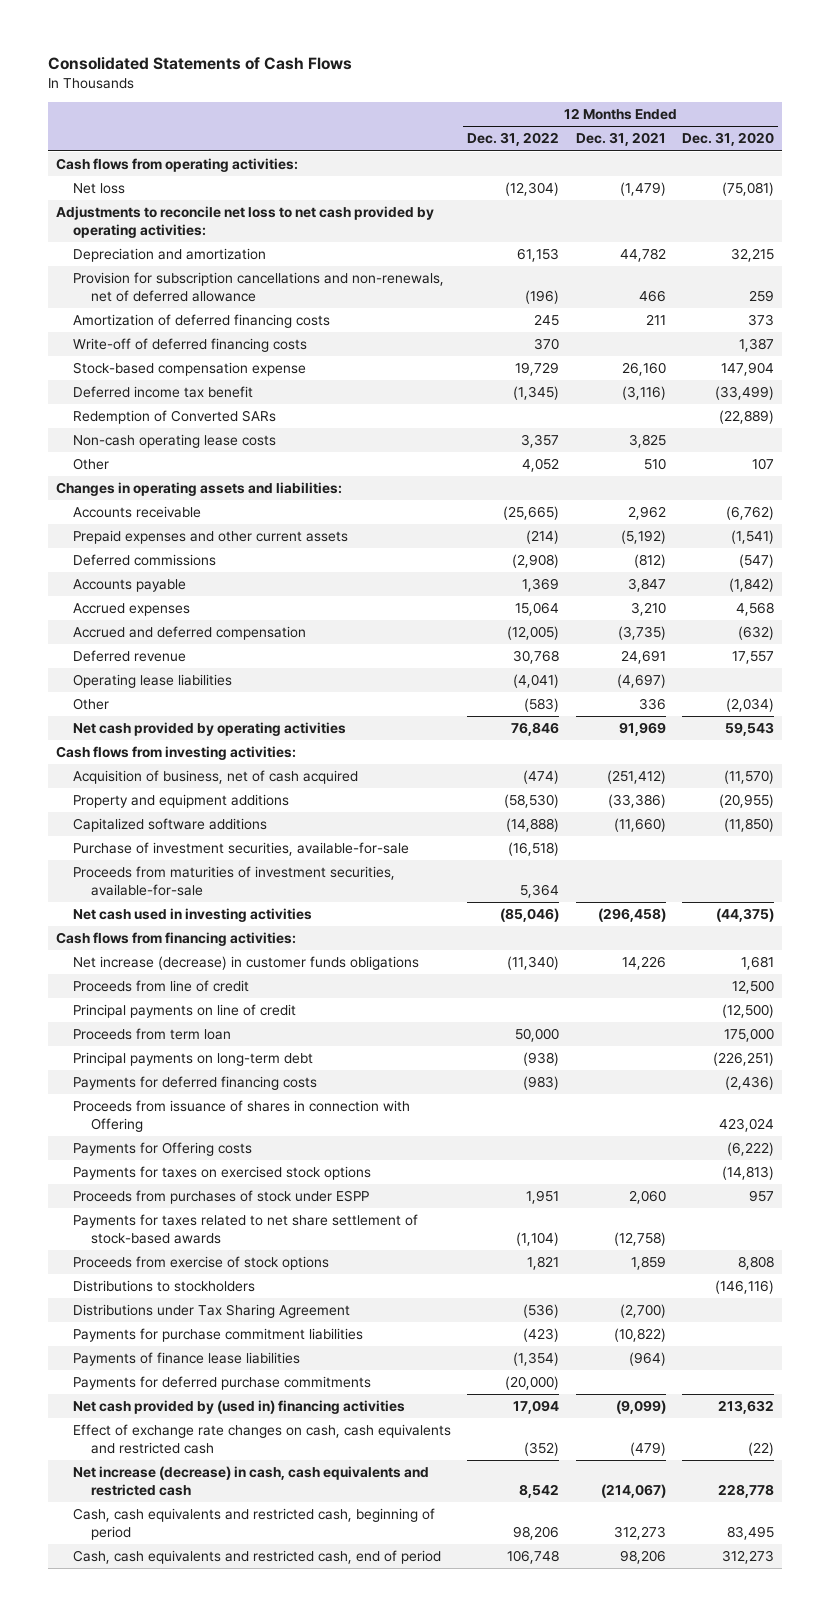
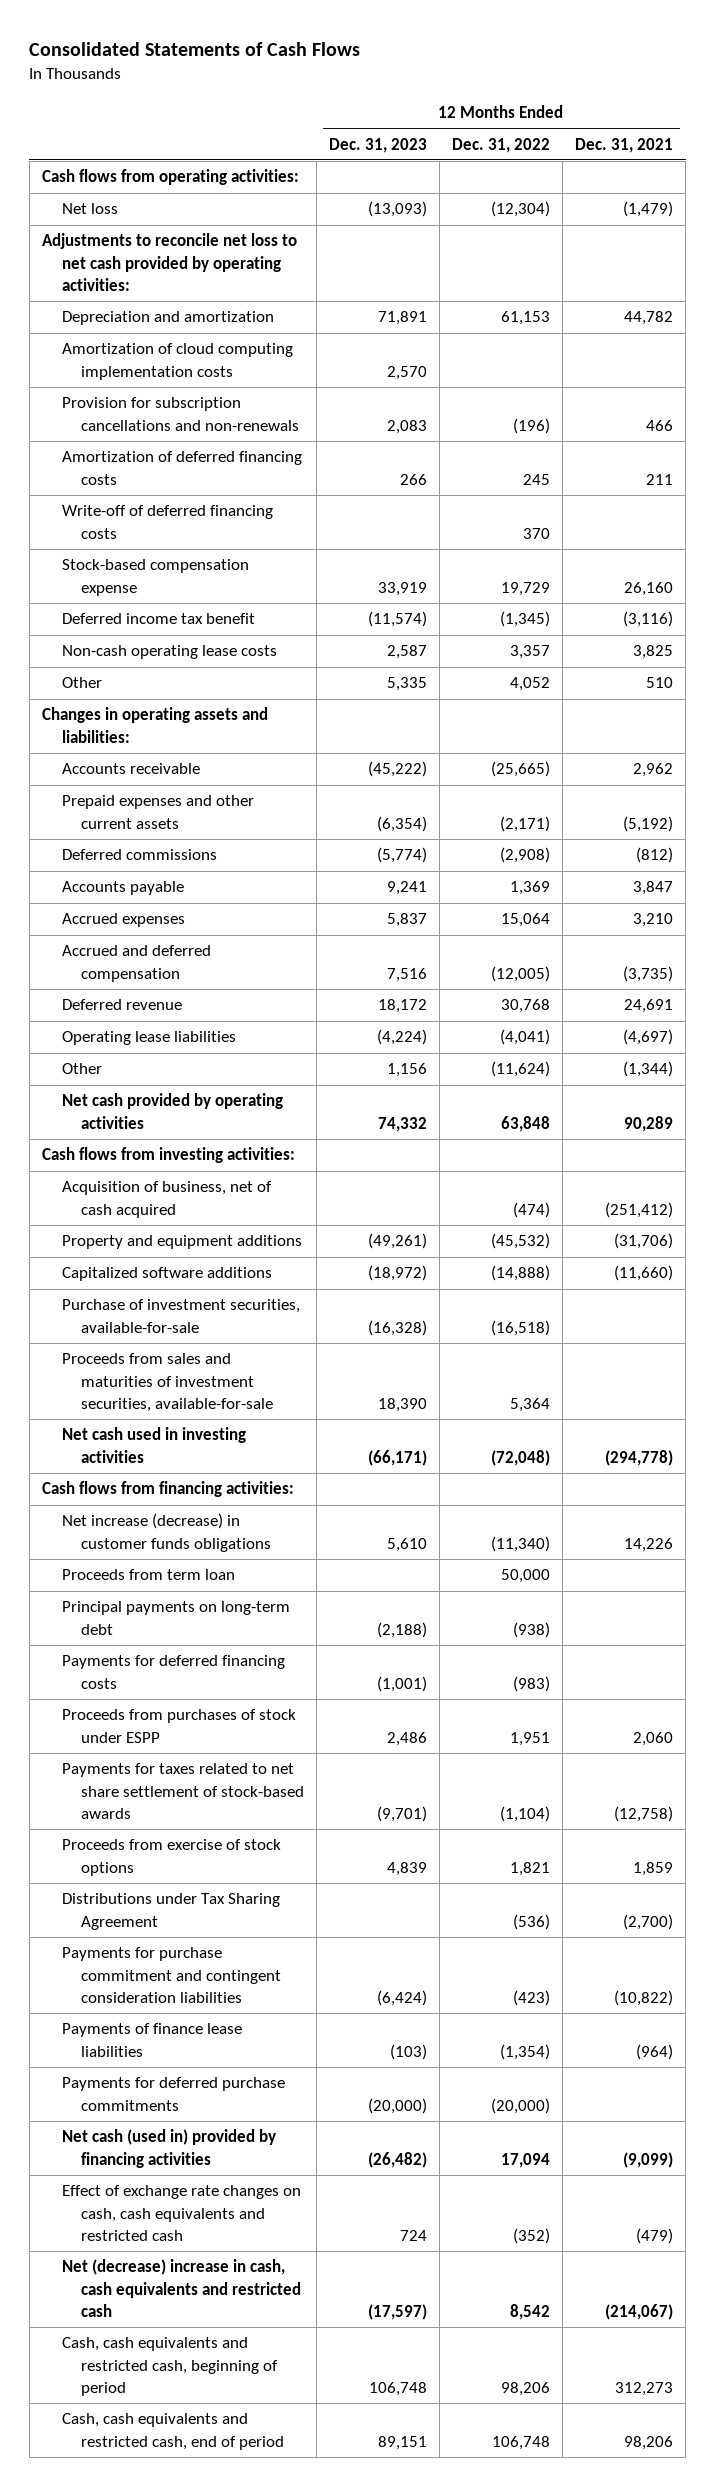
- | 12 Months Ended Dec. 31, 2022 | 12 Months Ended Dec. 31, 2021 | 12 Months Ended Dec. 31, 2020
+ | 12 Months Ended Dec. 31, 2023 | 12 Months Ended Dec. 31, 2022 | 12 Months Ended Dec. 31, 2021
- Provision for subscription cancellations and non-renewals, net of deferred allowance | (196) | 466 | 259
+ Amortization of cloud computing implementation costs | 2,570 | |
+ Provision for subscription cancellations and non-renewals | 2,083 | (196) | 466
- Redemption of Converted SARs | | | (22,889)
- Prepaid expenses and other current assets | (214) | (5,192) | (1,541)
+ Prepaid expenses and other current assets | (6,354) | (2,171) | (5,192)
- Other | (583) | 336 | (2,034)
- Net cash provided by operating activities | 76,846 | 91,969 | 59,543
+ Other | 1,156 | (11,624) | (1,344)
+ Net cash provided by operating activities | 74,332 | 63,848 | 90,289
- Property and equipment additions | (58,530) | (33,386) | (20,955)
+ Property and equipment additions | (49,261) | (45,532) | (31,706)
- Proceeds from maturities of investment securities, available-for-sale | 5,364 | |
- Net cash used in investing activities | (85,046) | (296,458) | (44,375)
+ Proceeds from sales and maturities of investment securities, available-for-sale | 18,390 | 5,364 |
+ Net cash used in investing activities | (66,171) | (72,048) | (294,778)
- Proceeds from line of credit | | | 12,500
- Principal payments on line of credit | | | (12,500)
- Proceeds from issuance of shares in connection with Offering | | | 423,024
- Payments for Offering costs | | | (6,222)
- Payments for taxes on exercised stock options | | | (14,813)
- Distributions to stockholders | | | (146,116)
- Payments for purchase commitment liabilities | (423) | (10,822) |
+ Payments for purchase commitment and contingent consideration liabilities | (6,424) | (423) | (10,822)
- Net cash provided by (used in) financing activities | 17,094 | (9,099) | 213,632
+ Net cash (used in) provided by financing activities | (26,482) | 17,094 | (9,099)
- Net increase (decrease) in cash, cash equivalents and restricted cash | 8,542 | (214,067) | 228,778
+ Net (decrease) increase in cash, cash equivalents and restricted cash | (17,597) | 8,542 | (214,067)

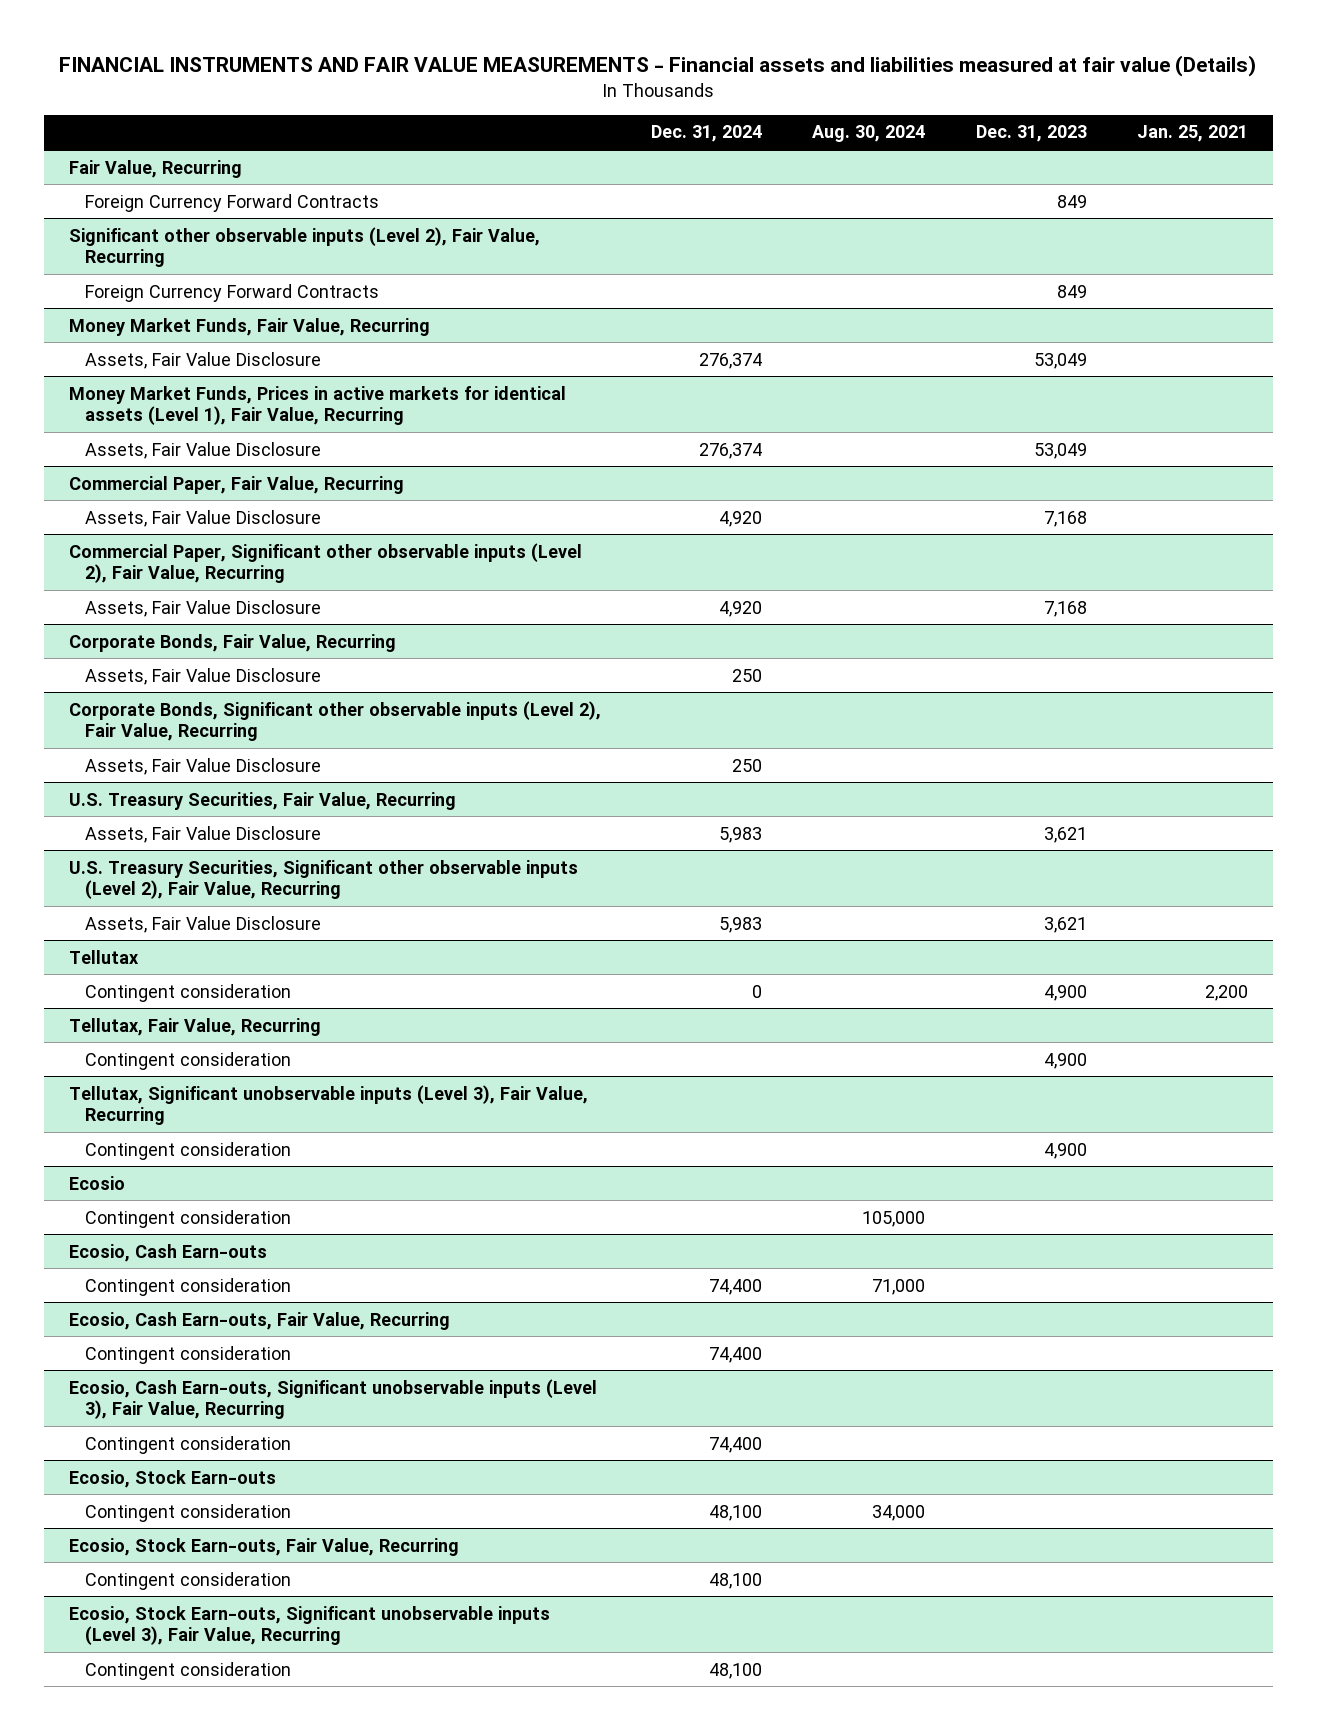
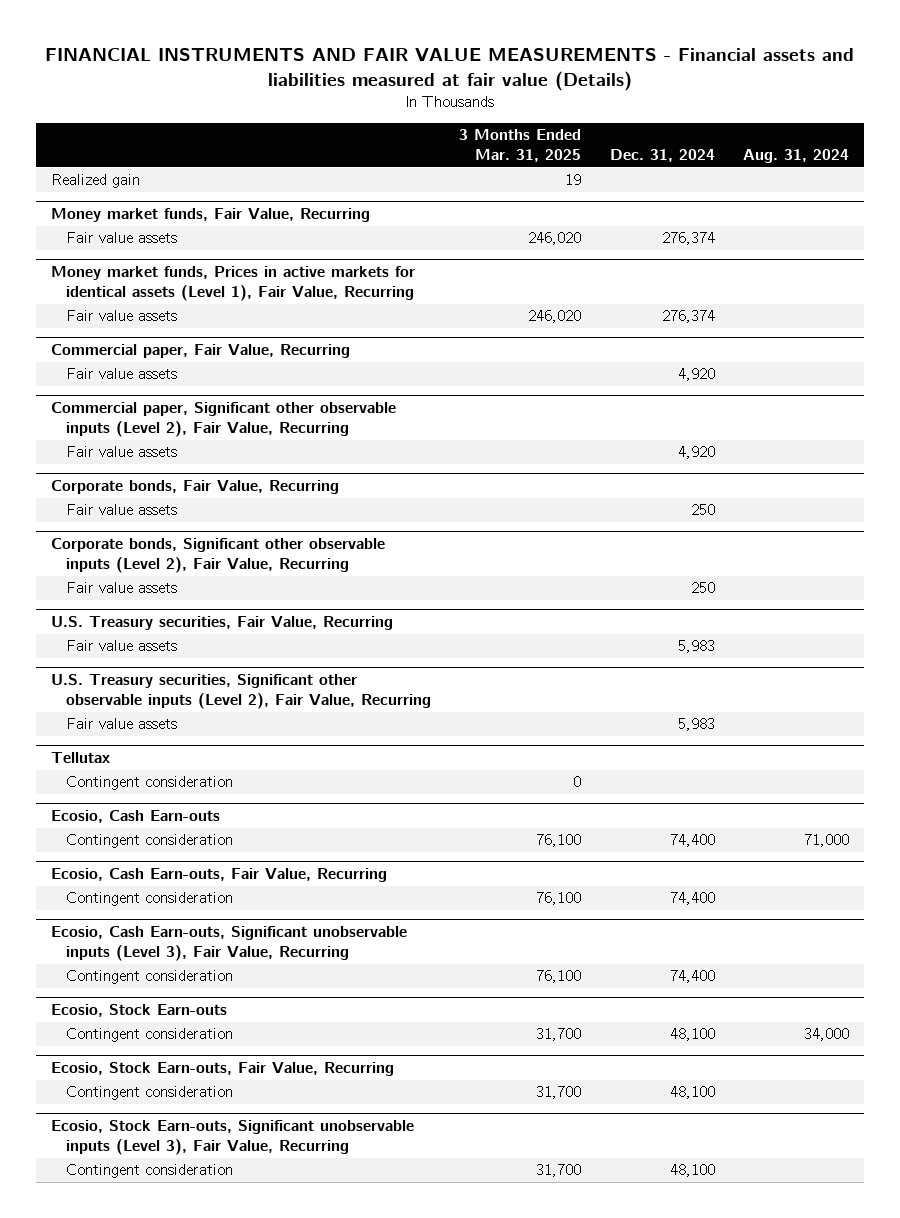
- | Dec. 31, 2024 | Aug. 30, 2024 | Dec. 31, 2023 | Jan. 25, 2021
+ | 3 Months Ended Mar. 31, 2025 | Dec. 31, 2024 | Aug. 31, 2024
- Fair Value, Recurring
- Foreign Currency Forward Contracts | | | 849 |
- Significant other observable inputs (Level 2), Fair Value, Recurring
- Foreign Currency Forward Contracts | | | 849 |
- Money Market Funds, Fair Value, Recurring
- Assets, Fair Value Disclosure | 276,374 | | 53,049 |
- Money Market Funds, Prices in active markets for identical assets (Level 1), Fair Value, Recurring
- Assets, Fair Value Disclosure | 276,374 | | 53,049 |
- Commercial Paper, Fair Value, Recurring
- Assets, Fair Value Disclosure | 4,920 | | 7,168 |
- Commercial Paper, Significant other observable inputs (Level 2), Fair Value, Recurring
- Assets, Fair Value Disclosure | 4,920 | | 7,168 |
- Corporate Bonds, Fair Value, Recurring
- Assets, Fair Value Disclosure | 250 | | |
- Corporate Bonds, Significant other observable inputs (Level 2), Fair Value, Recurring
- Assets, Fair Value Disclosure | 250 | | |
- U.S. Treasury Securities, Fair Value, Recurring
- Assets, Fair Value Disclosure | 5,983 | | 3,621 |
- U.S. Treasury Securities, Significant other observable inputs (Level 2), Fair Value, Recurring
- Assets, Fair Value Disclosure | 5,983 | | 3,621 |
+ Realized gain | 19 | |
+ Money market funds, Fair Value, Recurring
+ Fair value assets | 246,020 | 276,374 |
+ Money market funds, Prices in active markets for identical assets (Level 1), Fair Value, Recurring
+ Fair value assets | 246,020 | 276,374 |
+ Commercial paper, Fair Value, Recurring
+ Fair value assets | | 4,920 |
+ Commercial paper, Significant other observable inputs (Level 2), Fair Value, Recurring
+ Fair value assets | | 4,920 |
+ Corporate bonds, Fair Value, Recurring
+ Fair value assets | | 250 |
+ Corporate bonds, Significant other observable inputs (Level 2), Fair Value, Recurring
+ Fair value assets | | 250 |
+ U.S. Treasury securities, Fair Value, Recurring
+ Fair value assets | | 5,983 |
+ U.S. Treasury securities, Significant other observable inputs (Level 2), Fair Value, Recurring
+ Fair value assets | | 5,983 |
@ Tellutax
- Contingent consideration | 0 | | 4,900 | 2,200
- Tellutax, Fair Value, Recurring
- Tellutax, Significant unobservable inputs (Level 3), Fair Value, Recurring
- Contingent consideration | | | 4,900 |
- Ecosio
- Contingent consideration | | 105,000 | |

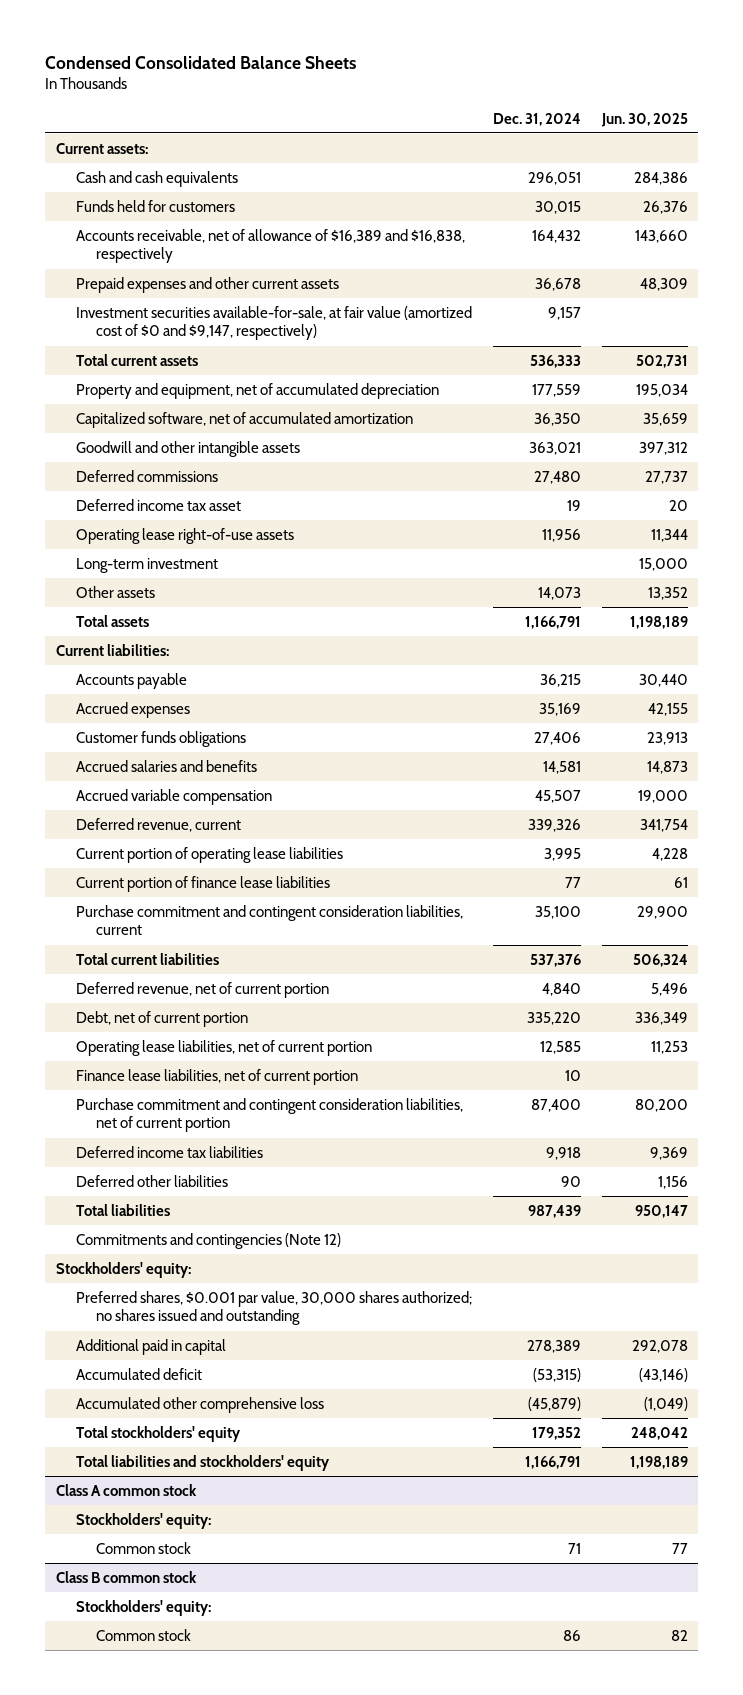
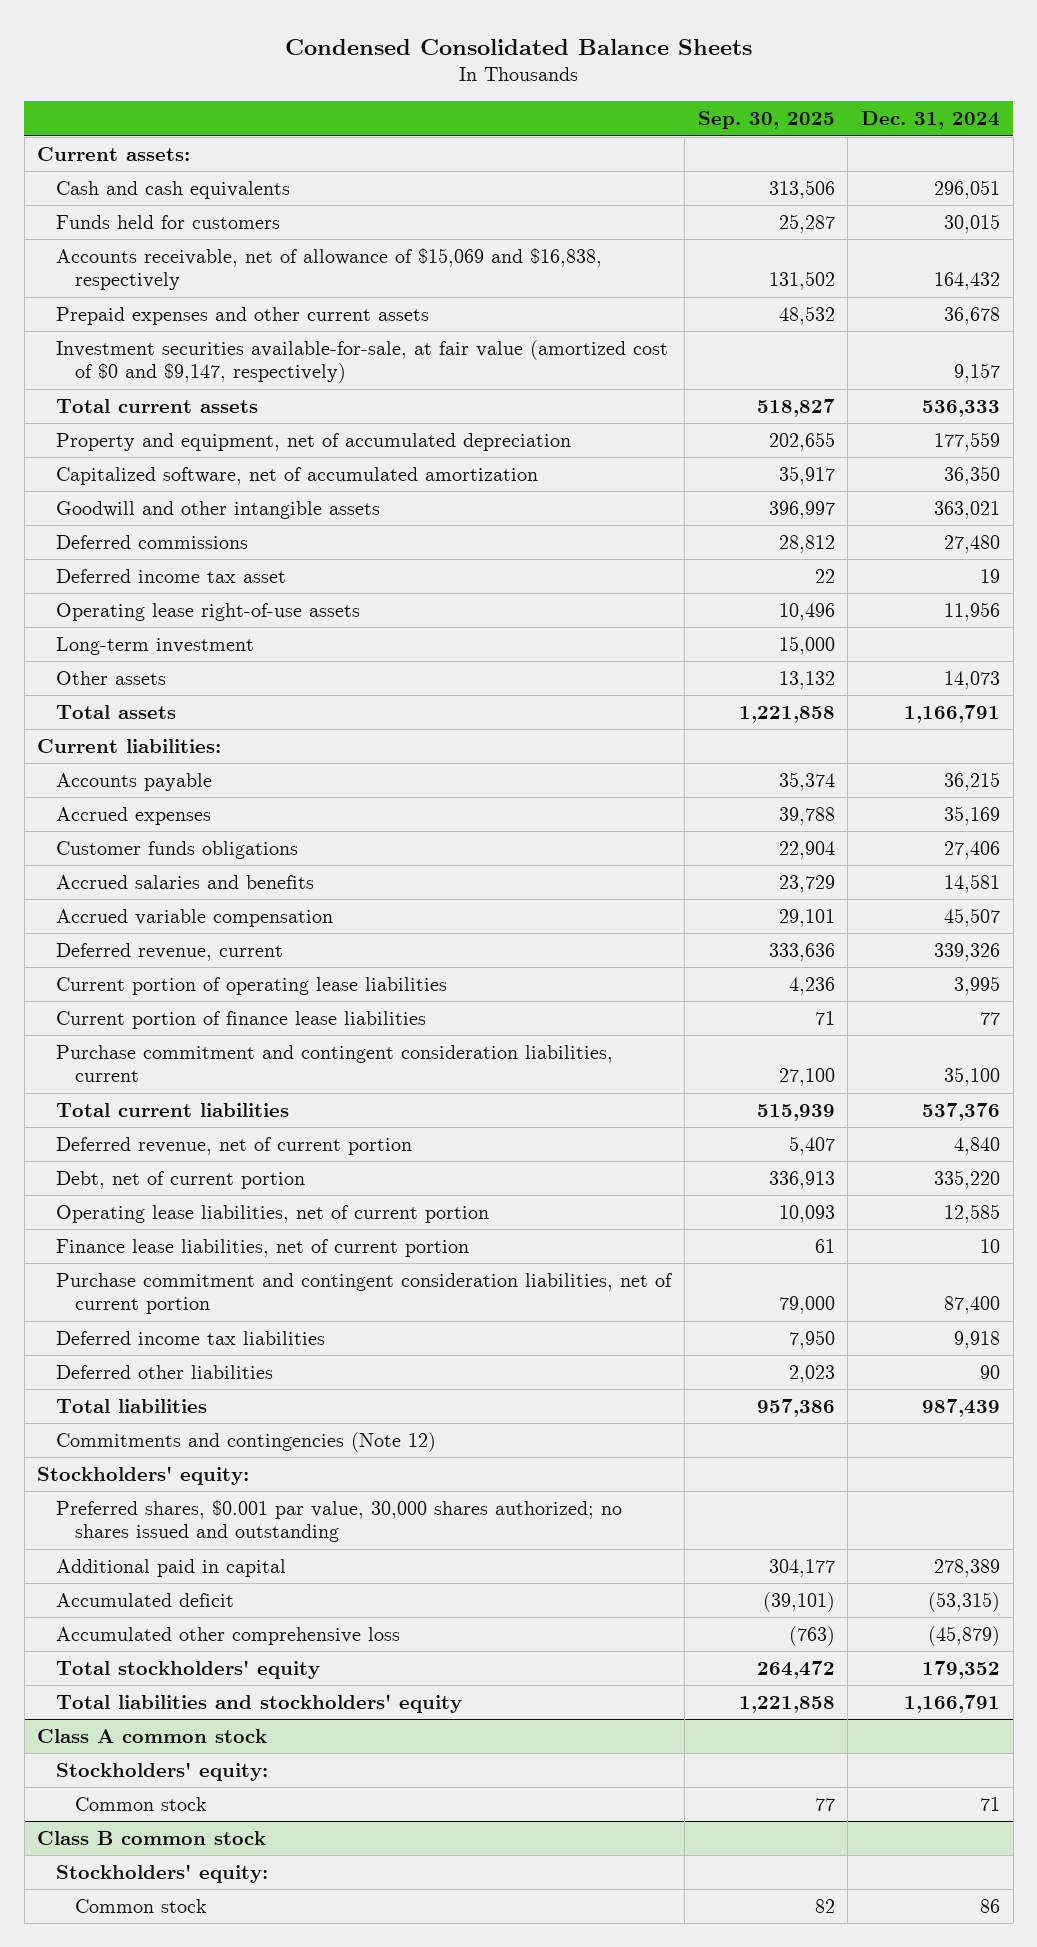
- | Dec. 31, 2024 | Jun. 30, 2025
+ | Sep. 30, 2025 | Dec. 31, 2024
- Accounts receivable, net of allowance of $16,389 and $16,838, respectively | 164,432 | 143,660
+ Accounts receivable, net of allowance of $15,069 and $16,838, respectively | 131,502 | 164,432

